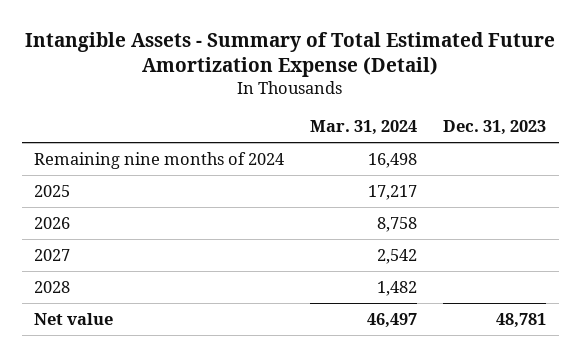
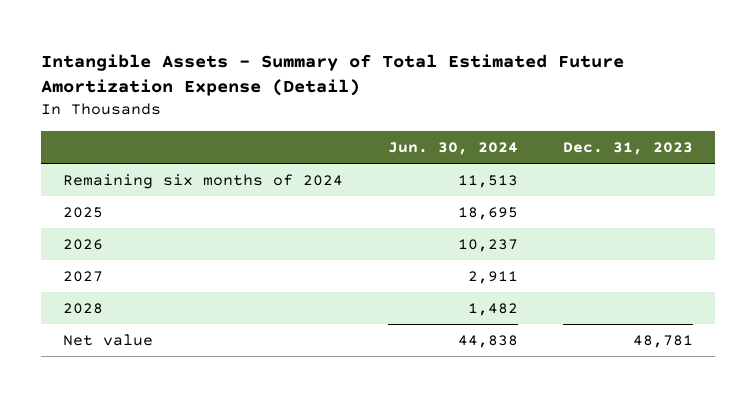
- | Mar. 31, 2024 | Dec. 31, 2023
+ | Jun. 30, 2024 | Dec. 31, 2023
- Remaining nine months of 2024 | 16,498 |
+ Remaining six months of 2024 | 11,513 |

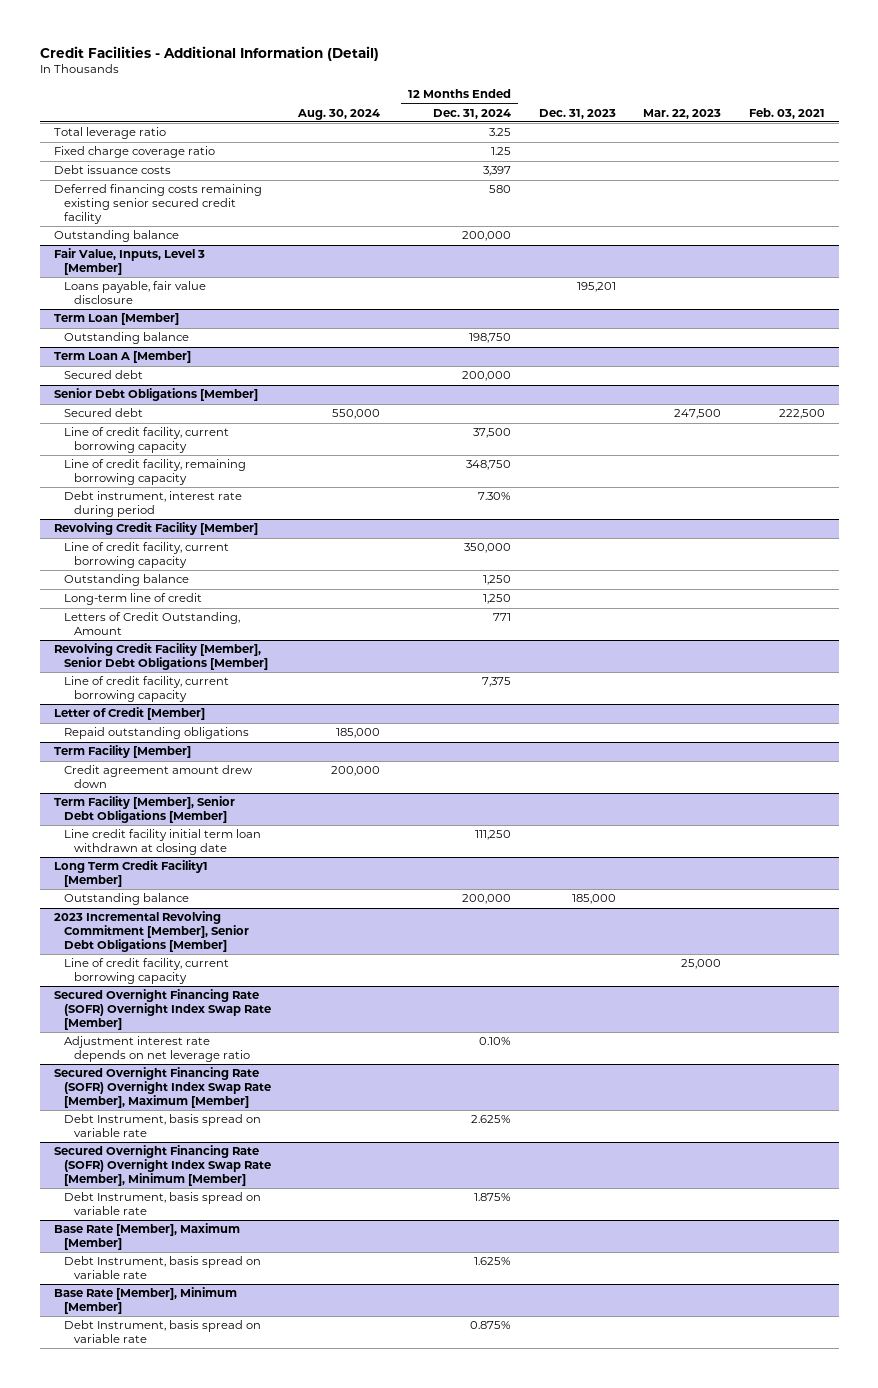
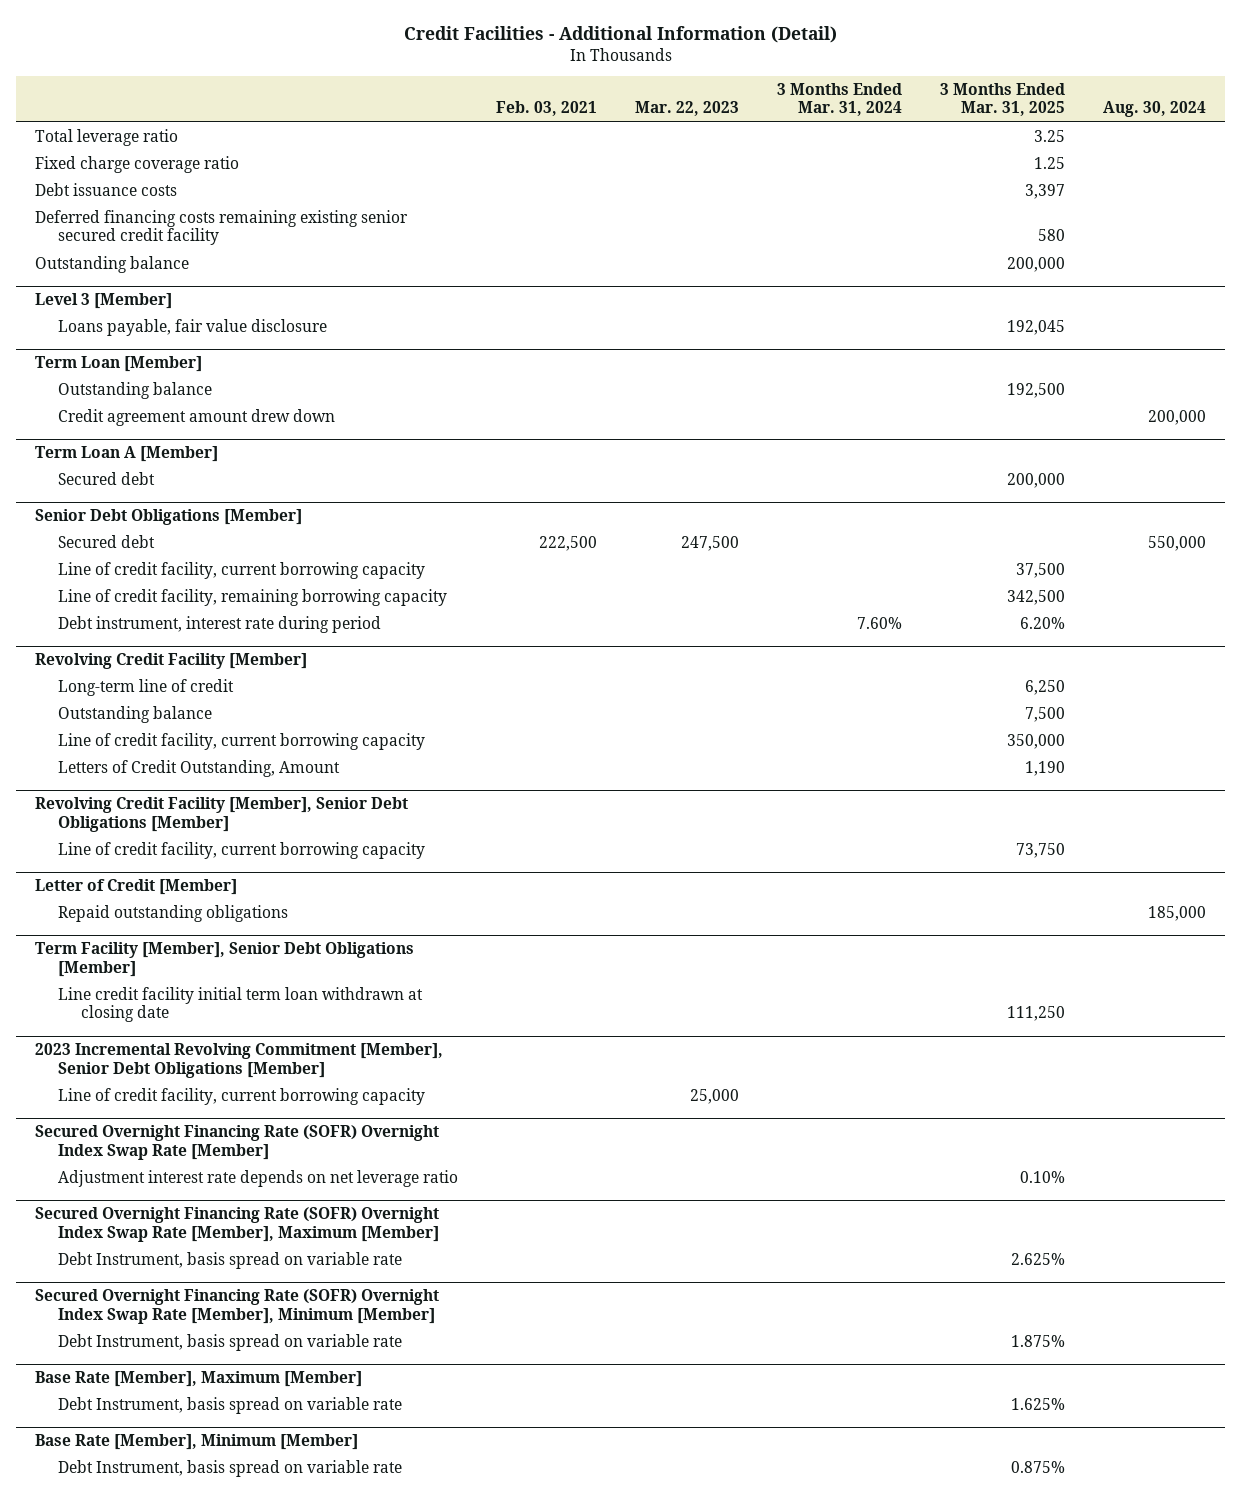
- | Aug. 30, 2024 | 12 Months Ended Dec. 31, 2024 | Dec. 31, 2023 | Mar. 22, 2023 | Feb. 03, 2021
+ | Feb. 03, 2021 | Mar. 22, 2023 | 3 Months Ended Mar. 31, 2024 | 3 Months Ended Mar. 31, 2025 | Aug. 30, 2024
- Fair Value, Inputs, Level 3 [Member]
+ Level 3 [Member]
@ Term Loan [Member]
+ Credit agreement amount drew down | | | | | 200,000
@ Revolving Credit Facility [Member]
moved down: Outstanding balance | | | | 7,500 |
moved down: Line of credit facility, current borrowing capacity | | | | 350,000 |
- Term Facility [Member]
- Credit agreement amount drew down | 200,000 | | | |
- Long Term Credit Facility1 [Member]
- Outstanding balance | | 200,000 | 185,000 | |

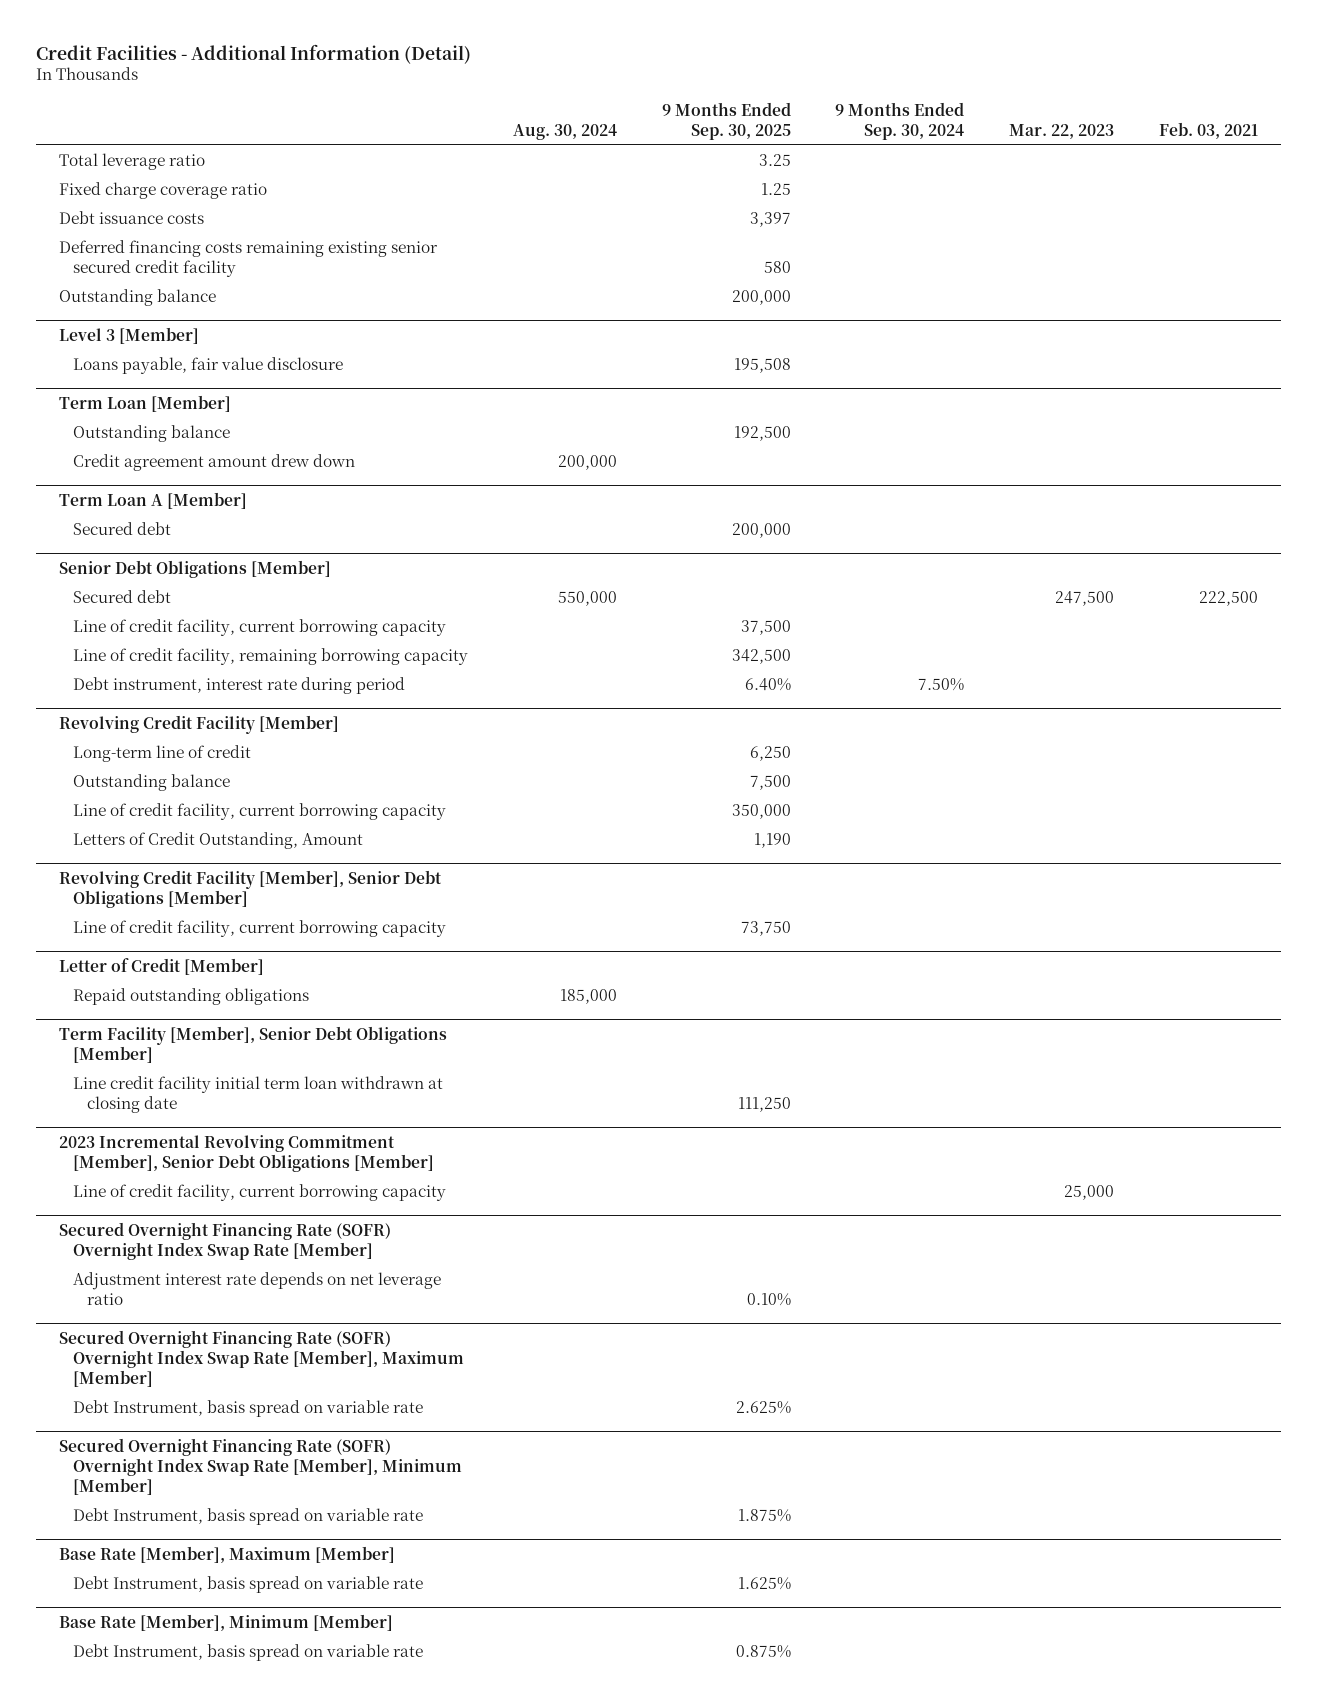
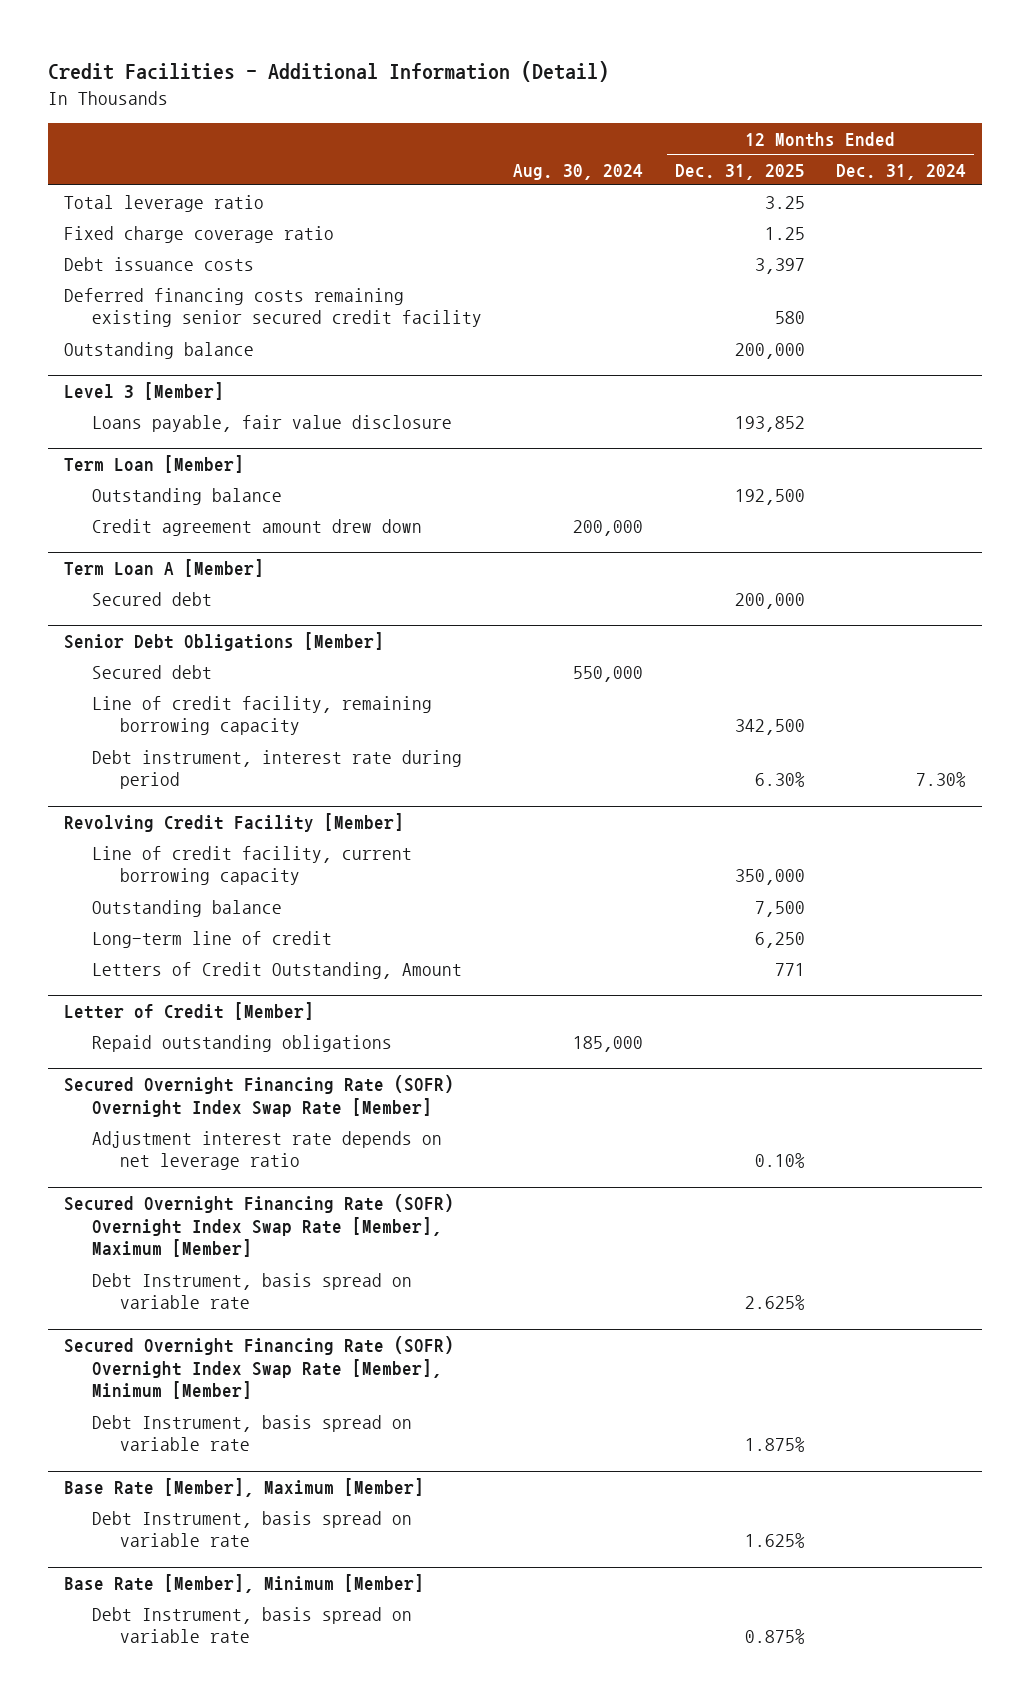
- | Aug. 30, 2024 | 9 Months Ended Sep. 30, 2025 | 9 Months Ended Sep. 30, 2024 | Mar. 22, 2023 | Feb. 03, 2021
+ | Aug. 30, 2024 | 12 Months Ended Dec. 31, 2025 | 12 Months Ended Dec. 31, 2024
@ Senior Debt Obligations [Member]
- Line of credit facility, current borrowing capacity | | 37,500 | | |
@ Revolving Credit Facility [Member]
moved down: Outstanding balance | | 7,500 |
moved down: Long-term line of credit | | 6,250 |
- Revolving Credit Facility [Member], Senior Debt Obligations [Member]
- Line of credit facility, current borrowing capacity | | 73,750 | | |
- Term Facility [Member], Senior Debt Obligations [Member]
- Line credit facility initial term loan withdrawn at closing date | | 111,250 | | |
- 2023 Incremental Revolving Commitment [Member], Senior Debt Obligations [Member]
- Line of credit facility, current borrowing capacity | | | | 25,000 |

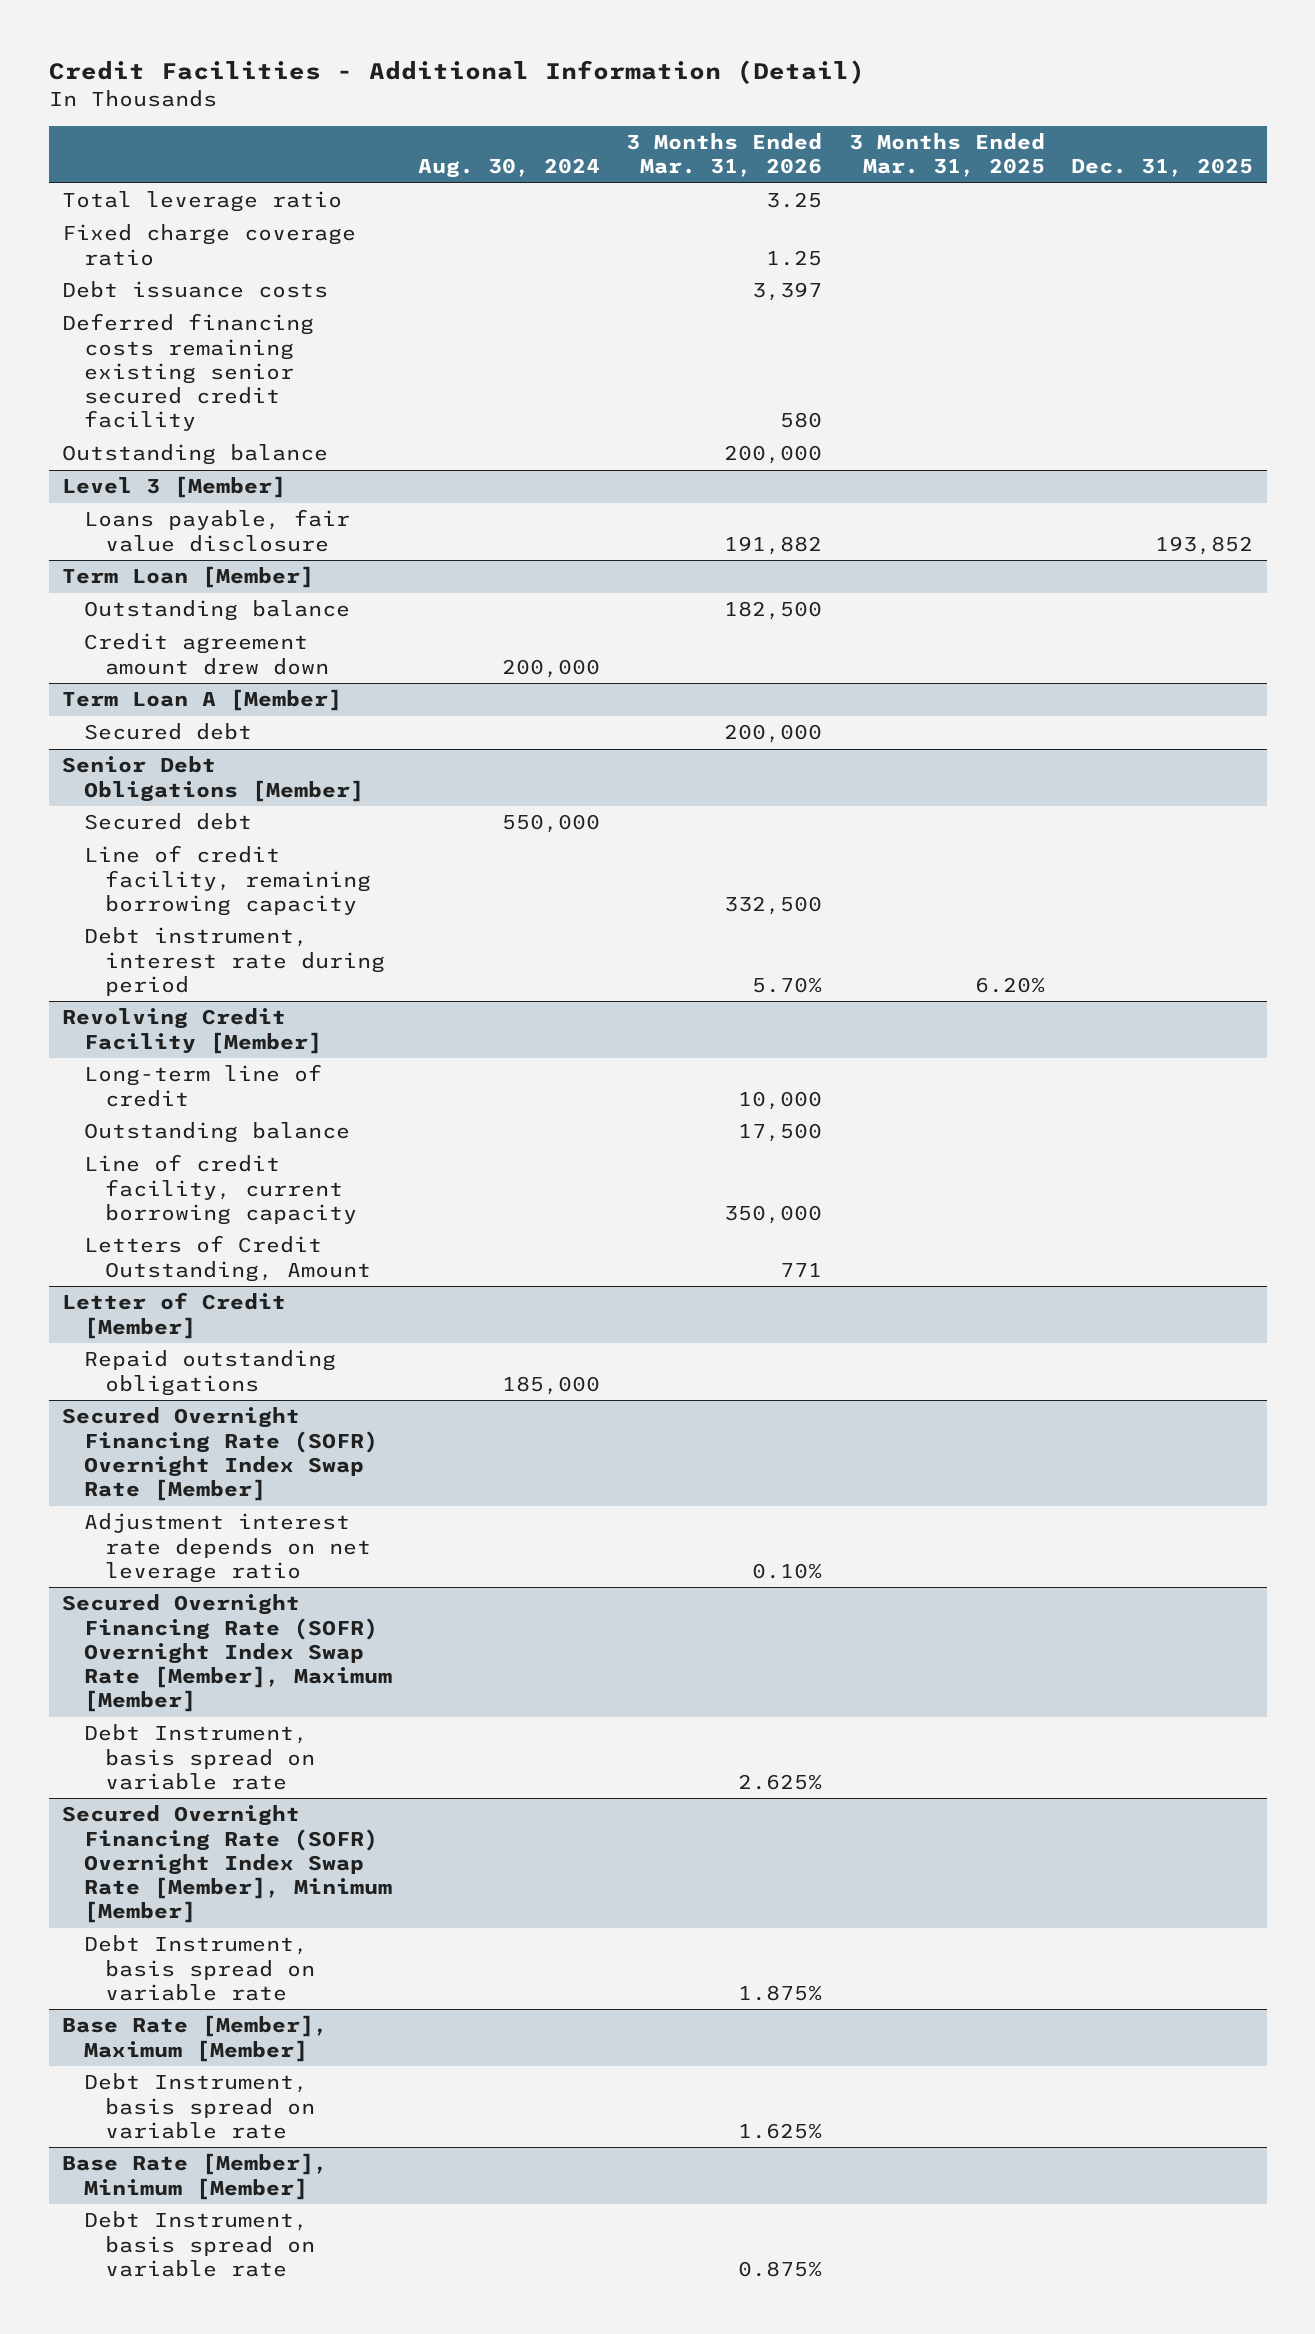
- | Aug. 30, 2024 | 12 Months Ended Dec. 31, 2025 | 12 Months Ended Dec. 31, 2024
+ | Aug. 30, 2024 | 3 Months Ended Mar. 31, 2026 | 3 Months Ended Mar. 31, 2025 | Dec. 31, 2025
@ Revolving Credit Facility [Member]
moved down: Outstanding balance | | 17,500 | |
moved down: Line of credit facility, current borrowing capacity | | 350,000 | |

